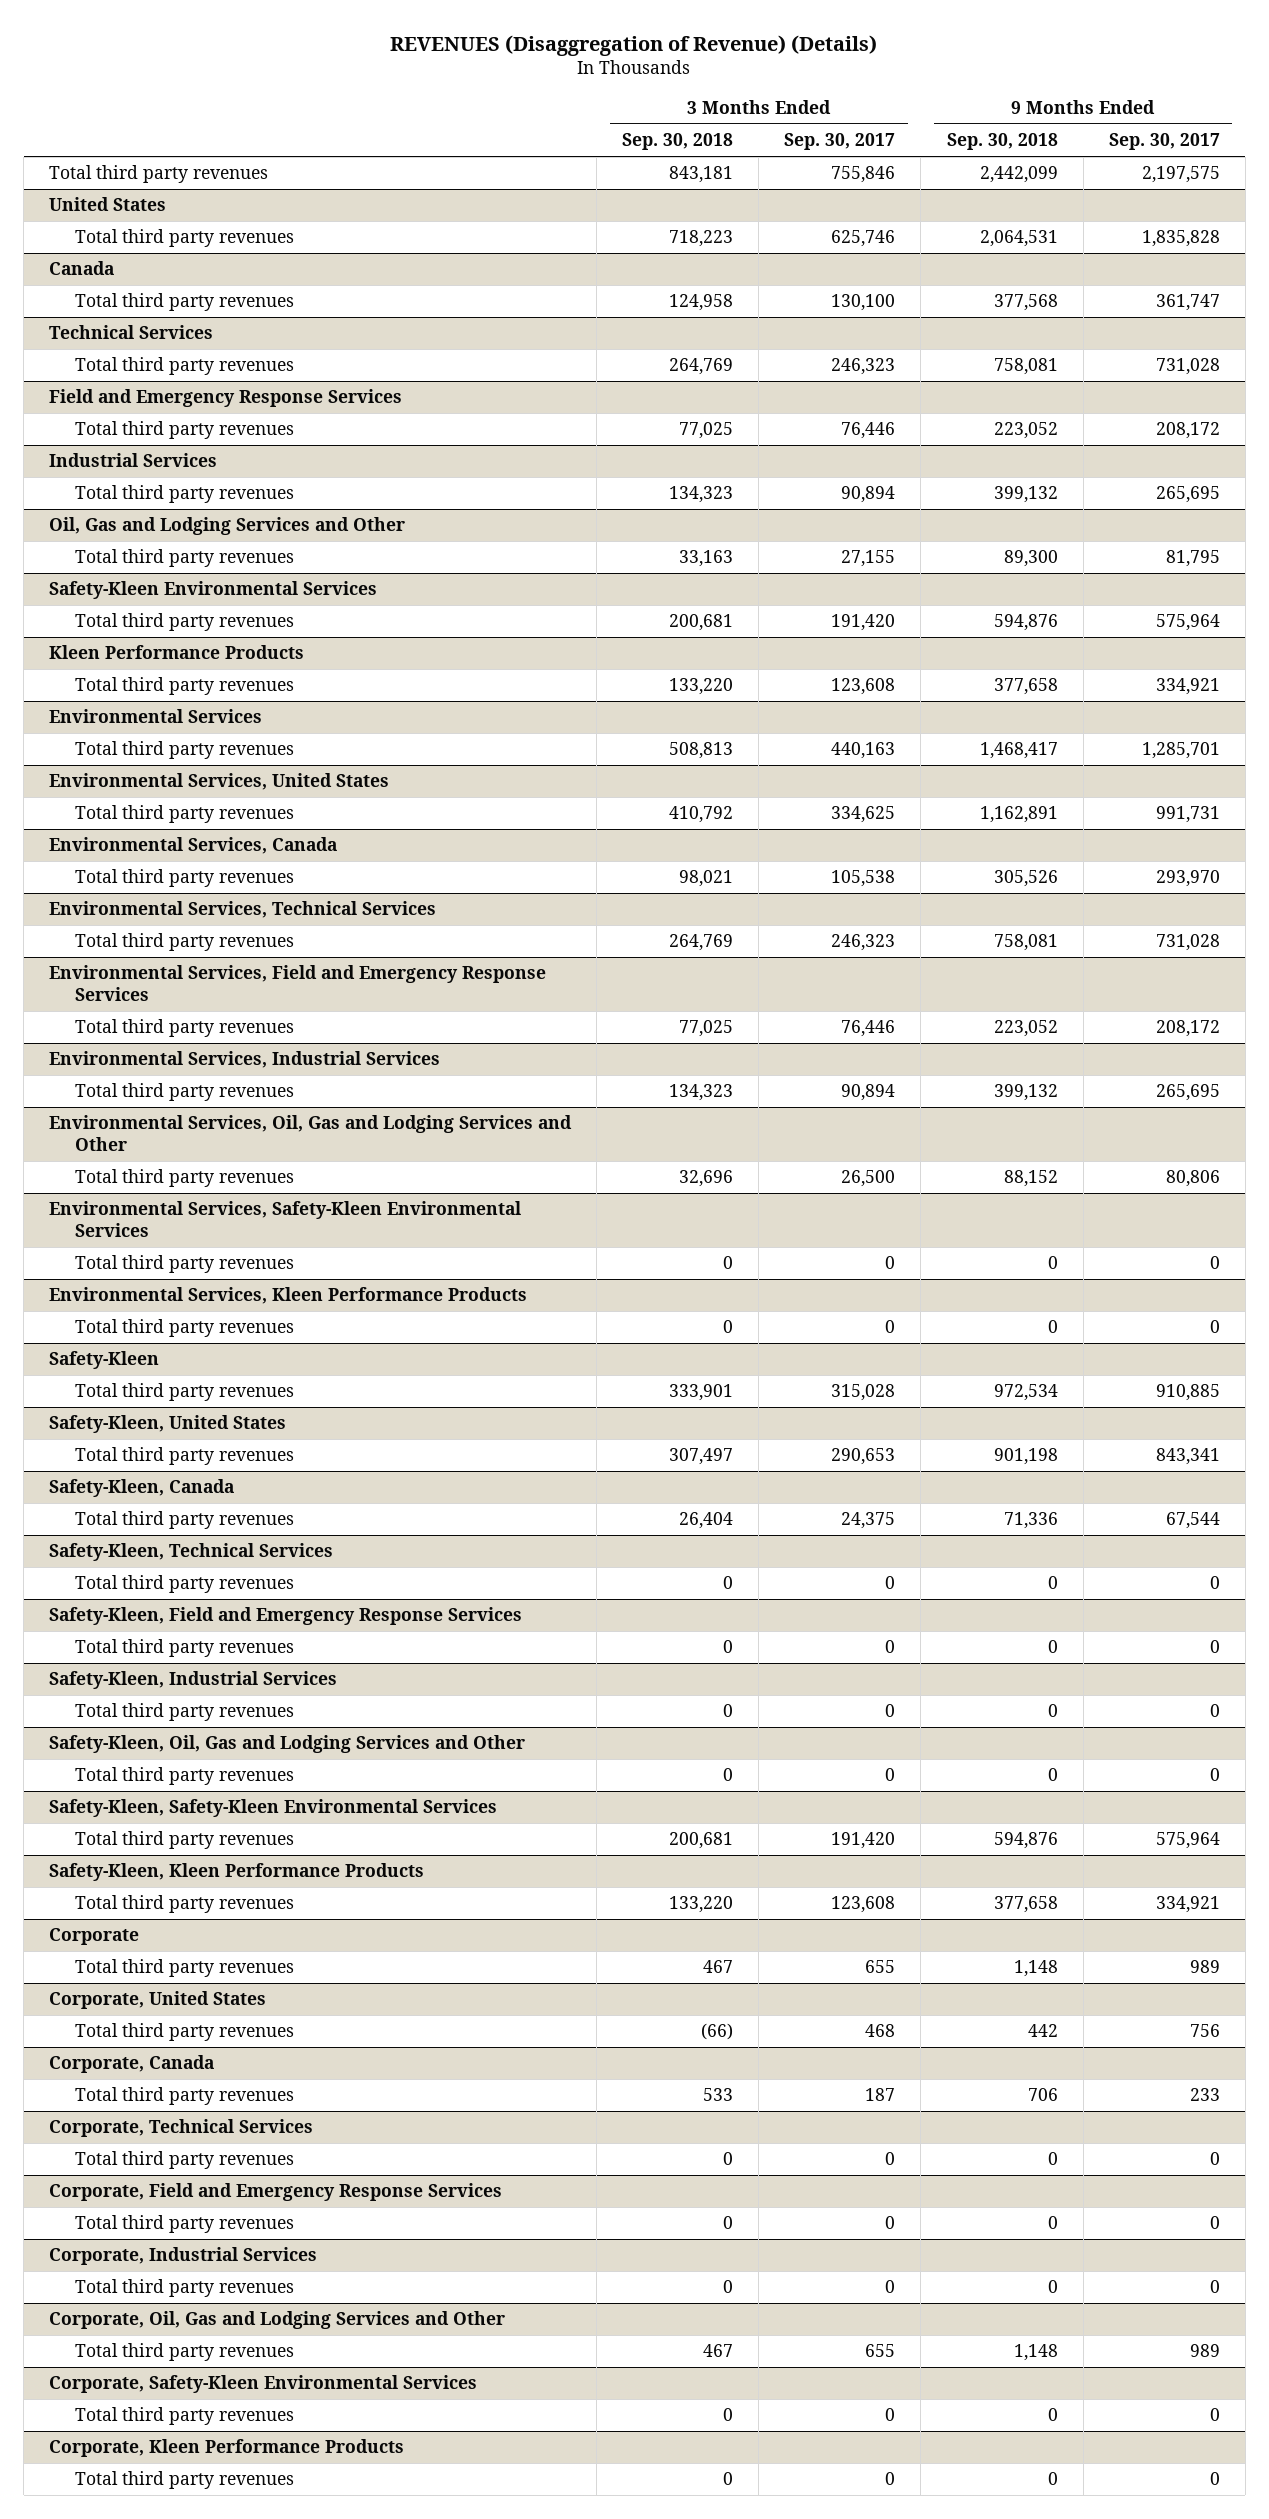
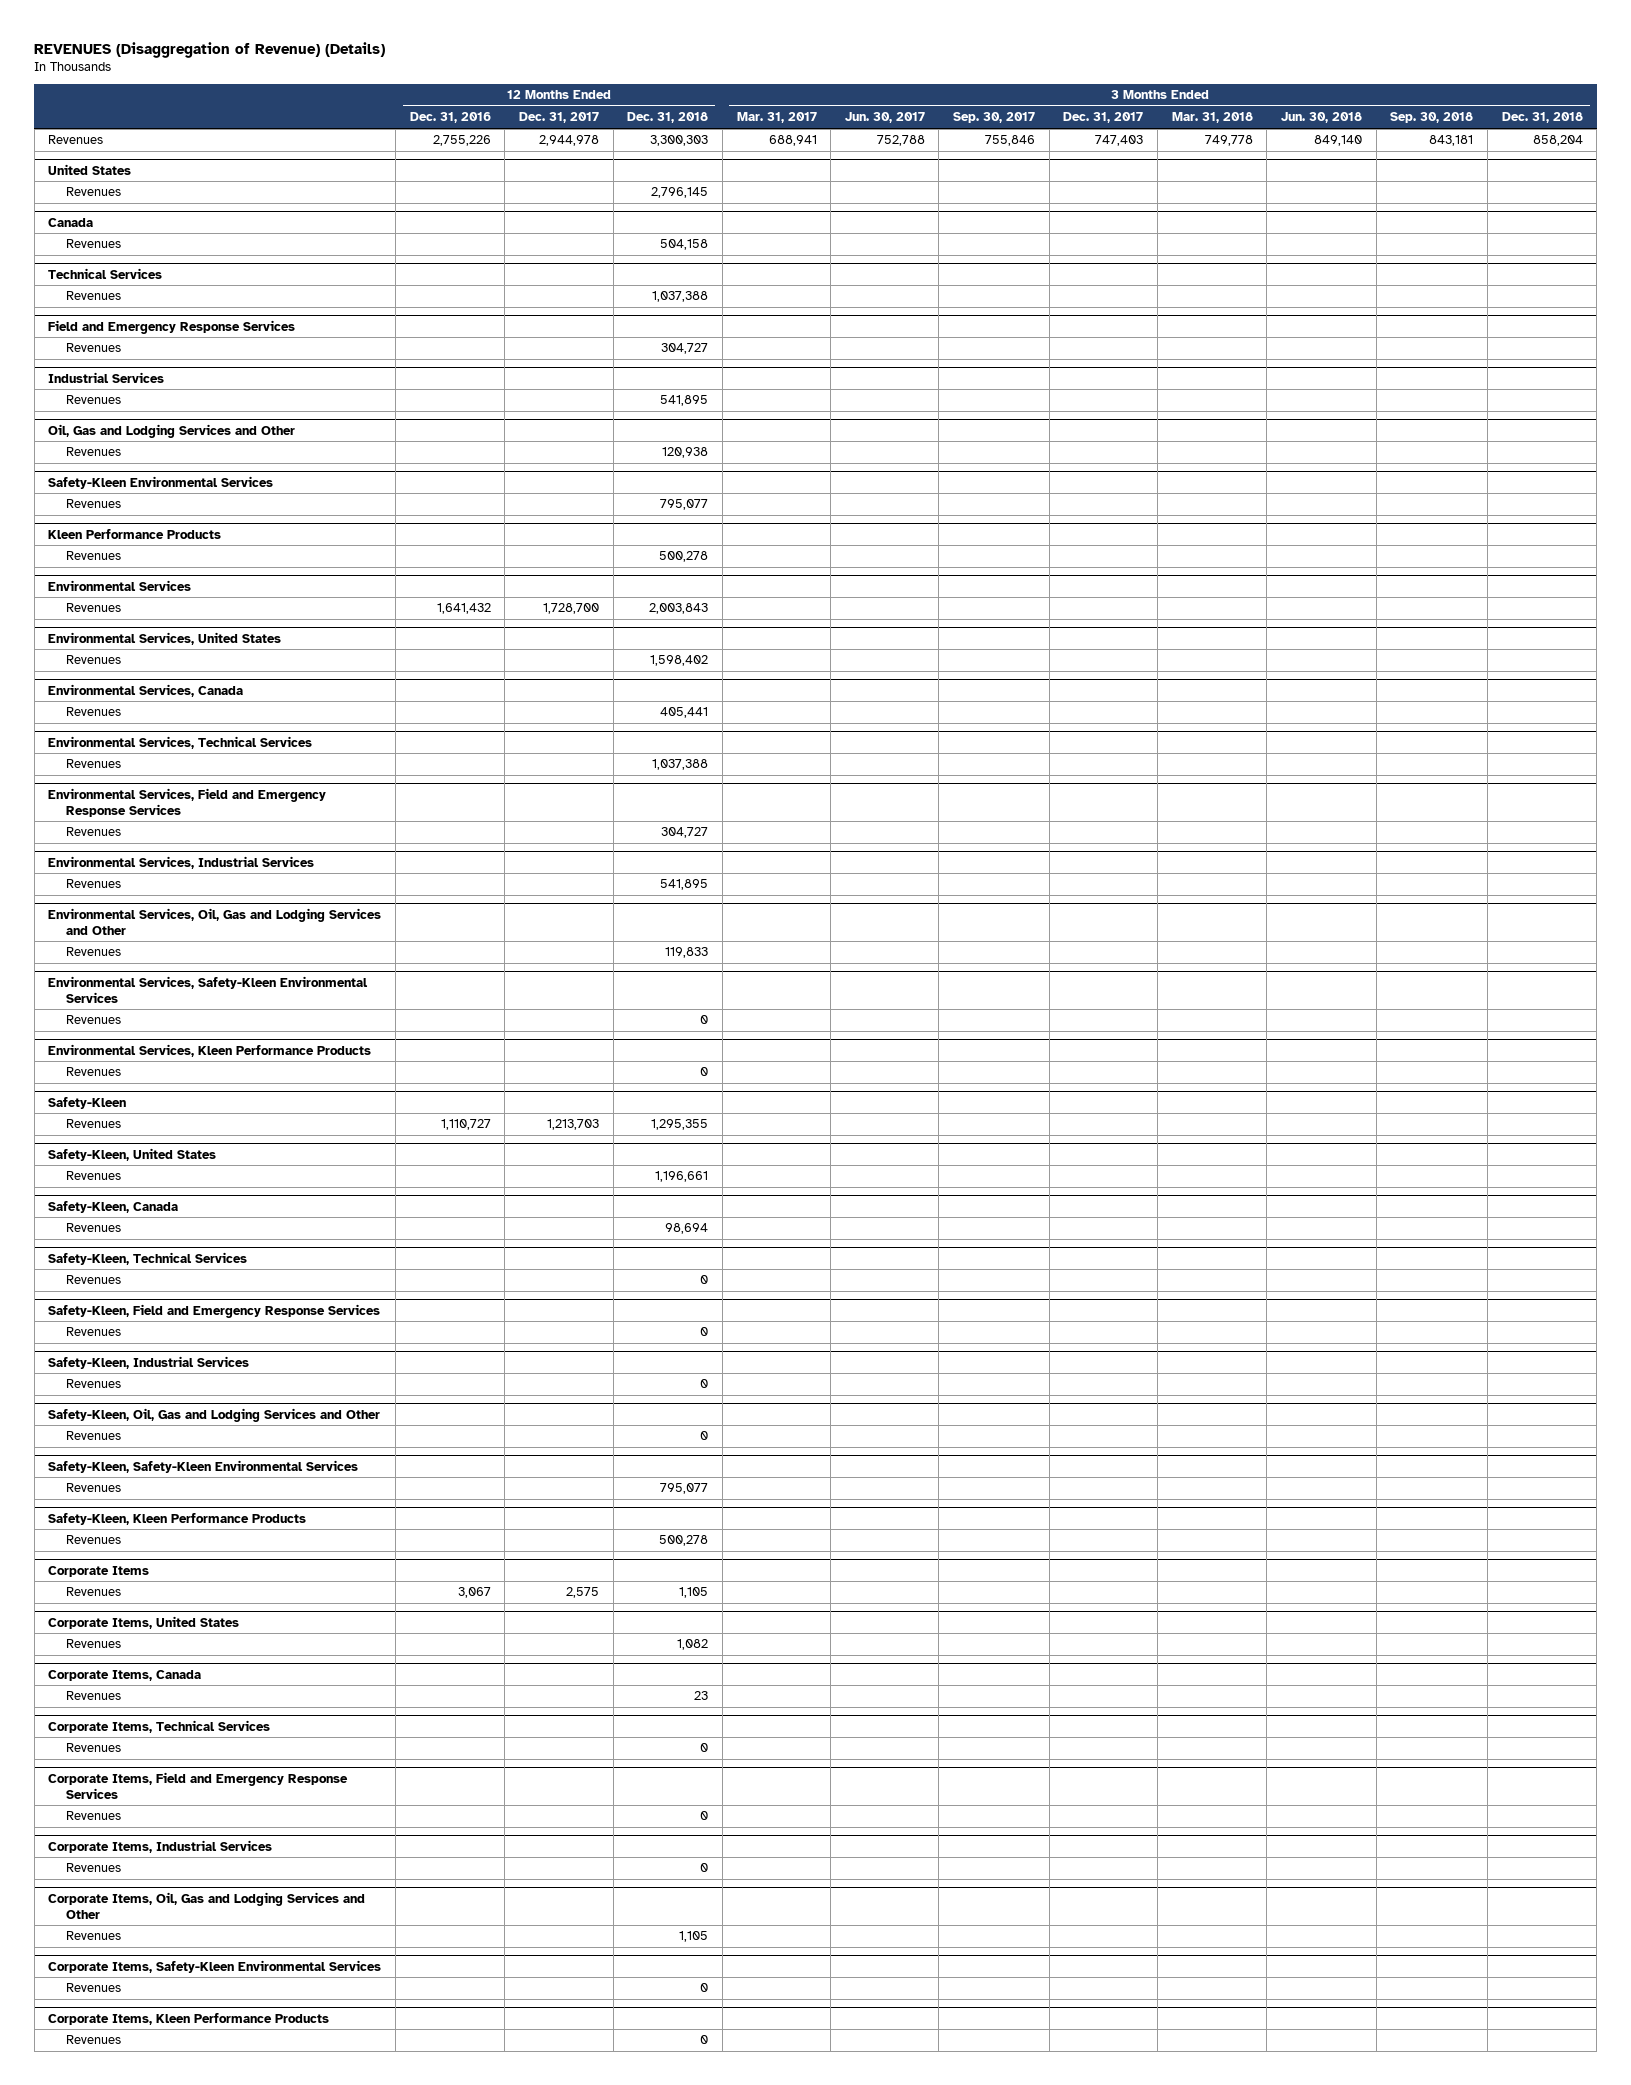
- | 3 Months Ended Sep. 30, 2018 | 3 Months Ended Sep. 30, 2017 | 9 Months Ended Sep. 30, 2018 | 9 Months Ended Sep. 30, 2017
+ | 12 Months Ended Dec. 31, 2016 | 12 Months Ended Dec. 31, 2017 | 12 Months Ended Dec. 31, 2018 | 3 Months Ended Mar. 31, 2017 | 3 Months Ended Jun. 30, 2017 | 3 Months Ended Sep. 30, 2017 | 3 Months Ended Dec. 31, 2017 | 3 Months Ended Mar. 31, 2018 | 3 Months Ended Jun. 30, 2018 | 3 Months Ended Sep. 30, 2018 | 3 Months Ended Dec. 31, 2018
- Total third party revenues | 843,181 | 755,846 | 2,442,099 | 2,197,575
+ Revenues | 2,755,226 | 2,944,978 | 3,300,303 | 688,941 | 752,788 | 755,846 | 747,403 | 749,778 | 849,140 | 843,181 | 858,204
@ United States
- Total third party revenues | 718,223 | 625,746 | 2,064,531 | 1,835,828
+ Revenues | | | 2,796,145 | | | | | | | |
@ Canada
- Total third party revenues | 124,958 | 130,100 | 377,568 | 361,747
+ Revenues | | | 504,158 | | | | | | | |
@ Technical Services
- Total third party revenues | 264,769 | 246,323 | 758,081 | 731,028
+ Revenues | | | 1,037,388 | | | | | | | |
@ Field and Emergency Response Services
- Total third party revenues | 77,025 | 76,446 | 223,052 | 208,172
+ Revenues | | | 304,727 | | | | | | | |
@ Industrial Services
- Total third party revenues | 134,323 | 90,894 | 399,132 | 265,695
+ Revenues | | | 541,895 | | | | | | | |
@ Oil, Gas and Lodging Services and Other
- Total third party revenues | 33,163 | 27,155 | 89,300 | 81,795
+ Revenues | | | 120,938 | | | | | | | |
@ Safety-Kleen Environmental Services
- Total third party revenues | 200,681 | 191,420 | 594,876 | 575,964
+ Revenues | | | 795,077 | | | | | | | |
@ Kleen Performance Products
- Total third party revenues | 133,220 | 123,608 | 377,658 | 334,921
+ Revenues | | | 500,278 | | | | | | | |
@ Environmental Services
- Total third party revenues | 508,813 | 440,163 | 1,468,417 | 1,285,701
+ Revenues | 1,641,432 | 1,728,700 | 2,003,843 | | | | | | | |
@ Environmental Services, United States
- Total third party revenues | 410,792 | 334,625 | 1,162,891 | 991,731
+ Revenues | | | 1,598,402 | | | | | | | |
@ Environmental Services, Canada
- Total third party revenues | 98,021 | 105,538 | 305,526 | 293,970
+ Revenues | | | 405,441 | | | | | | | |
@ Environmental Services, Technical Services
- Total third party revenues | 264,769 | 246,323 | 758,081 | 731,028
+ Revenues | | | 1,037,388 | | | | | | | |
@ Environmental Services, Field and Emergency Response Services
- Total third party revenues | 77,025 | 76,446 | 223,052 | 208,172
+ Revenues | | | 304,727 | | | | | | | |
@ Environmental Services, Industrial Services
- Total third party revenues | 134,323 | 90,894 | 399,132 | 265,695
+ Revenues | | | 541,895 | | | | | | | |
@ Environmental Services, Oil, Gas and Lodging Services and Other
- Total third party revenues | 32,696 | 26,500 | 88,152 | 80,806
+ Revenues | | | 119,833 | | | | | | | |
@ Environmental Services, Safety-Kleen Environmental Services
- Total third party revenues | 0 | 0 | 0 | 0
+ Revenues | | | 0 | | | | | | | |
@ Environmental Services, Kleen Performance Products
- Total third party revenues | 0 | 0 | 0 | 0
+ Revenues | | | 0 | | | | | | | |
@ Safety-Kleen
- Total third party revenues | 333,901 | 315,028 | 972,534 | 910,885
+ Revenues | 1,110,727 | 1,213,703 | 1,295,355 | | | | | | | |
@ Safety-Kleen, United States
- Total third party revenues | 307,497 | 290,653 | 901,198 | 843,341
+ Revenues | | | 1,196,661 | | | | | | | |
@ Safety-Kleen, Canada
- Total third party revenues | 26,404 | 24,375 | 71,336 | 67,544
+ Revenues | | | 98,694 | | | | | | | |
@ Safety-Kleen, Technical Services
- Total third party revenues | 0 | 0 | 0 | 0
+ Revenues | | | 0 | | | | | | | |
@ Safety-Kleen, Field and Emergency Response Services
- Total third party revenues | 0 | 0 | 0 | 0
+ Revenues | | | 0 | | | | | | | |
@ Safety-Kleen, Industrial Services
- Total third party revenues | 0 | 0 | 0 | 0
+ Revenues | | | 0 | | | | | | | |
@ Safety-Kleen, Oil, Gas and Lodging Services and Other
- Total third party revenues | 0 | 0 | 0 | 0
+ Revenues | | | 0 | | | | | | | |
@ Safety-Kleen, Safety-Kleen Environmental Services
- Total third party revenues | 200,681 | 191,420 | 594,876 | 575,964
+ Revenues | | | 795,077 | | | | | | | |
@ Safety-Kleen, Kleen Performance Products
- Total third party revenues | 133,220 | 123,608 | 377,658 | 334,921
- Corporate
- Total third party revenues | 467 | 655 | 1,148 | 989
- Corporate, United States
- Total third party revenues | (66) | 468 | 442 | 756
- Corporate, Canada
- Total third party revenues | 533 | 187 | 706 | 233
- Corporate, Technical Services
- Total third party revenues | 0 | 0 | 0 | 0
- Corporate, Field and Emergency Response Services
- Total third party revenues | 0 | 0 | 0 | 0
- Corporate, Industrial Services
- Total third party revenues | 0 | 0 | 0 | 0
- Corporate, Oil, Gas and Lodging Services and Other
- Total third party revenues | 467 | 655 | 1,148 | 989
- Corporate, Safety-Kleen Environmental Services
- Total third party revenues | 0 | 0 | 0 | 0
- Corporate, Kleen Performance Products
- Total third party revenues | 0 | 0 | 0 | 0
@ Safety-Kleen, Kleen Performance Products
+ Revenues | | | 500,278 | | | | | | | |
+ Corporate Items
+ Revenues | 3,067 | 2,575 | 1,105 | | | | | | | |
+ Corporate Items, United States
+ Revenues | | | 1,082 | | | | | | | |
+ Corporate Items, Canada
+ Revenues | | | 23 | | | | | | | |
+ Corporate Items, Technical Services
+ Revenues | | | 0 | | | | | | | |
+ Corporate Items, Field and Emergency Response Services
+ Revenues | | | 0 | | | | | | | |
+ Corporate Items, Industrial Services
+ Revenues | | | 0 | | | | | | | |
+ Corporate Items, Oil, Gas and Lodging Services and Other
+ Revenues | | | 1,105 | | | | | | | |
+ Corporate Items, Safety-Kleen Environmental Services
+ Revenues | | | 0 | | | | | | | |
+ Corporate Items, Kleen Performance Products
+ Revenues | | | 0 | | | | | | | |

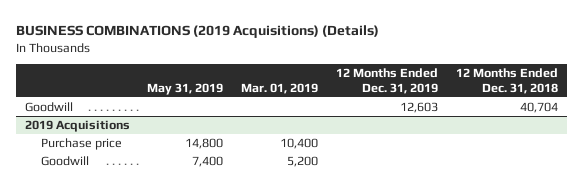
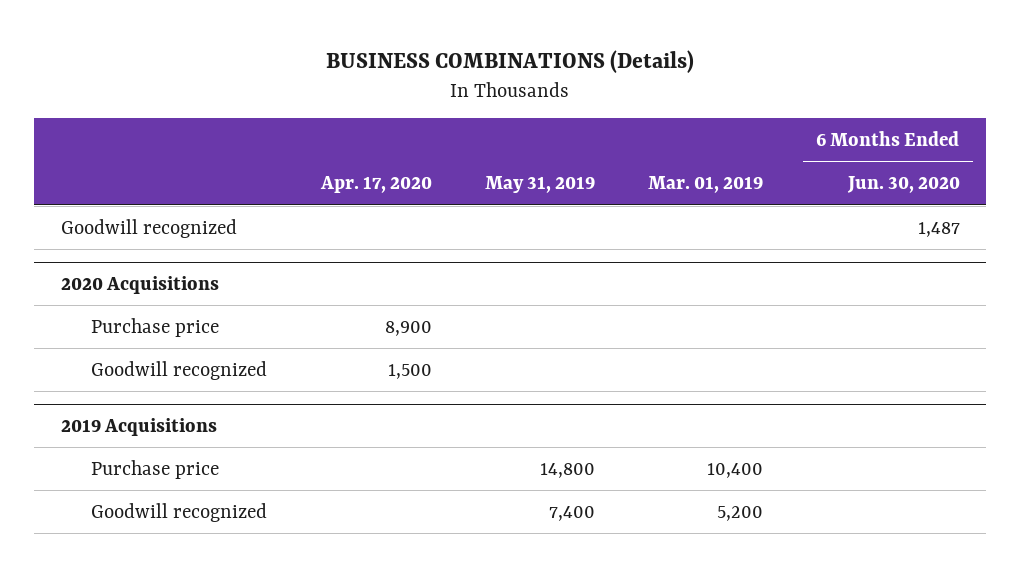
- BUSINESS COMBINATIONS (2019 Acquisitions) (Details)
+ BUSINESS COMBINATIONS (Details)
- | May 31, 2019 | Mar. 01, 2019 | 12 Months Ended Dec. 31, 2019 | 12 Months Ended Dec. 31, 2018
+ | Apr. 17, 2020 | May 31, 2019 | Mar. 01, 2019 | 6 Months Ended Jun. 30, 2020
- Goodwill | | | 12,603 | 40,704
+ Goodwill recognized | | | | 1,487
+ 2020 Acquisitions
+ Purchase price | 8,900 | | |
+ Goodwill recognized | 1,500 | | |
@ 2019 Acquisitions
- Goodwill | 7,400 | 5,200 | |
+ Goodwill recognized | | 7,400 | 5,200 |

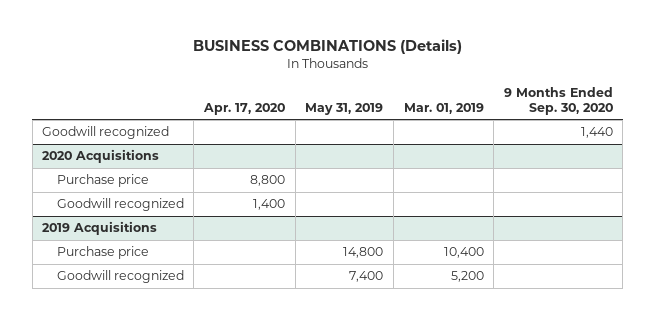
- | Apr. 17, 2020 | May 31, 2019 | Mar. 01, 2019 | 6 Months Ended Jun. 30, 2020
+ | Apr. 17, 2020 | May 31, 2019 | Mar. 01, 2019 | 9 Months Ended Sep. 30, 2020
@ 2020 Acquisitions
- Purchase price | 8,900 | | |
- Goodwill recognized | 1,500 | | |
+ Purchase price | 8,800 | | |
+ Goodwill recognized | 1,400 | | |

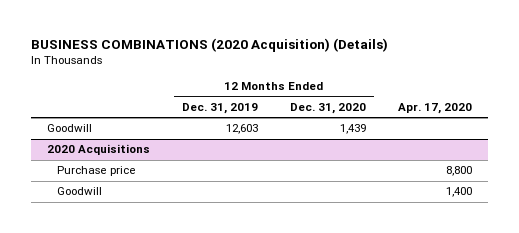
- BUSINESS COMBINATIONS (Details)
+ BUSINESS COMBINATIONS (2020 Acquisition) (Details)
- | Apr. 17, 2020 | May 31, 2019 | Mar. 01, 2019 | 9 Months Ended Sep. 30, 2020
+ | 12 Months Ended Dec. 31, 2019 | 12 Months Ended Dec. 31, 2020 | Apr. 17, 2020
- Goodwill recognized | | | | 1,440
+ Goodwill | 12,603 | 1,439 |
@ 2020 Acquisitions
- Goodwill recognized | 1,400 | | |
- 2019 Acquisitions
- Purchase price | | 14,800 | 10,400 |
- Goodwill recognized | | 7,400 | 5,200 |
@ 2020 Acquisitions
+ Goodwill | | | 1,400

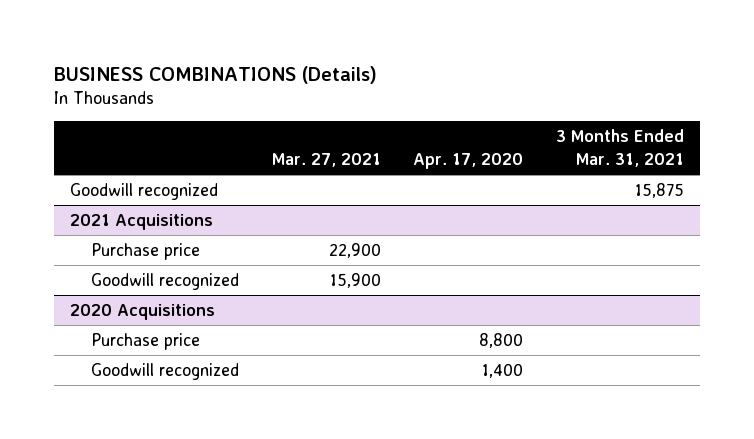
- BUSINESS COMBINATIONS (2020 Acquisition) (Details)
+ BUSINESS COMBINATIONS (Details)
- | 12 Months Ended Dec. 31, 2019 | 12 Months Ended Dec. 31, 2020 | Apr. 17, 2020
+ | Mar. 27, 2021 | Apr. 17, 2020 | 3 Months Ended Mar. 31, 2021
- Goodwill | 12,603 | 1,439 |
+ Goodwill recognized | | | 15,875
+ 2021 Acquisitions
+ Purchase price | 22,900 | |
+ Goodwill recognized | 15,900 | |
@ 2020 Acquisitions
- Goodwill | | | 1,400
+ Goodwill recognized | | 1,400 |

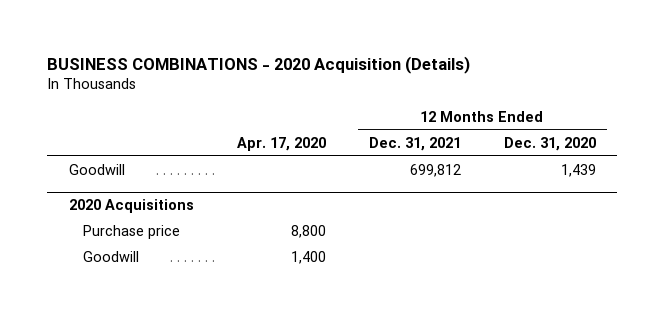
- BUSINESS COMBINATIONS (Details)
+ BUSINESS COMBINATIONS - 2020 Acquisition (Details)
- | Mar. 27, 2021 | Apr. 17, 2020 | 3 Months Ended Mar. 31, 2021
+ | Apr. 17, 2020 | 12 Months Ended Dec. 31, 2021 | 12 Months Ended Dec. 31, 2020
- Goodwill recognized | | | 15,875
- 2021 Acquisitions
- Purchase price | 22,900 | |
- Goodwill recognized | 15,900 | |
+ Goodwill | | 699,812 | 1,439
@ 2020 Acquisitions
- Goodwill recognized | | 1,400 |
+ Goodwill | 1,400 | |

